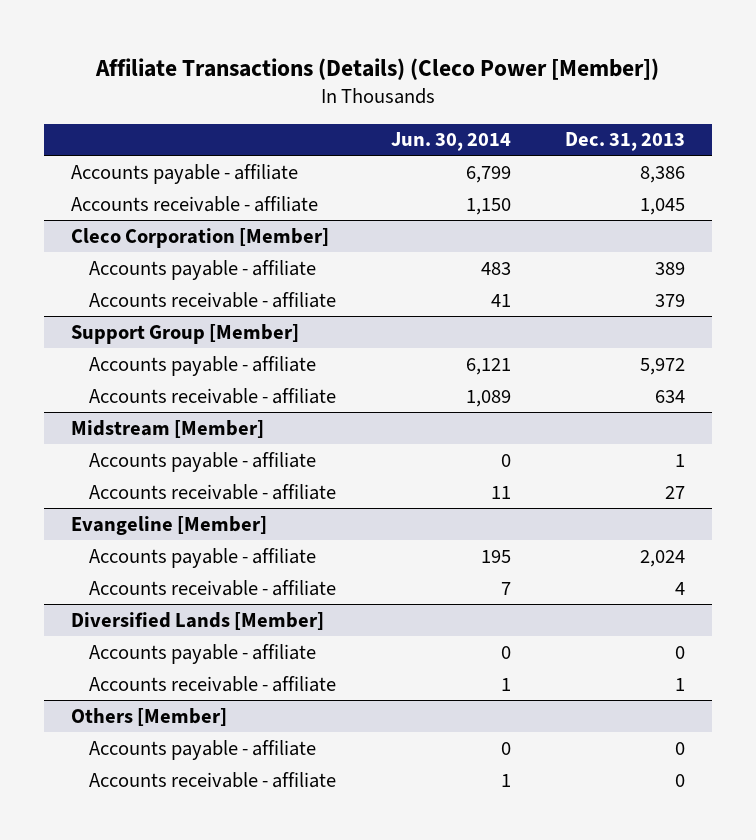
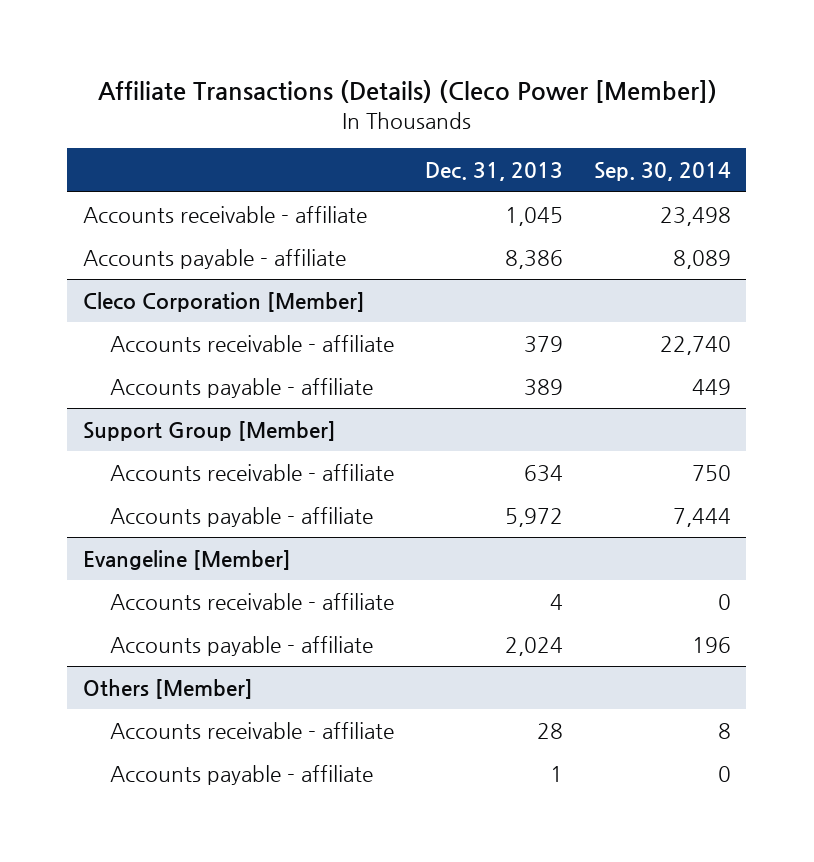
- | Jun. 30, 2014 | Dec. 31, 2013
+ | Dec. 31, 2013 | Sep. 30, 2014
moved down: Accounts payable - affiliate | 8,386 | 8,089
@ Cleco Corporation [Member]
moved down: Accounts payable - affiliate | 389 | 449
- Midstream [Member]
- Accounts payable - affiliate | 0 | 1
- Accounts receivable - affiliate | 11 | 27
@ Support Group [Member]
moved down: Accounts payable - affiliate | 5,972 | 7,444
- Diversified Lands [Member]
- Accounts payable - affiliate | 0 | 0
- Accounts receivable - affiliate | 1 | 1
@ Evangeline [Member]
moved down: Accounts payable - affiliate | 2,024 | 196
@ Others [Member]
- Accounts payable - affiliate | 0 | 0
- Accounts receivable - affiliate | 1 | 0
+ Accounts receivable - affiliate | 28 | 8
+ Accounts payable - affiliate | 1 | 0

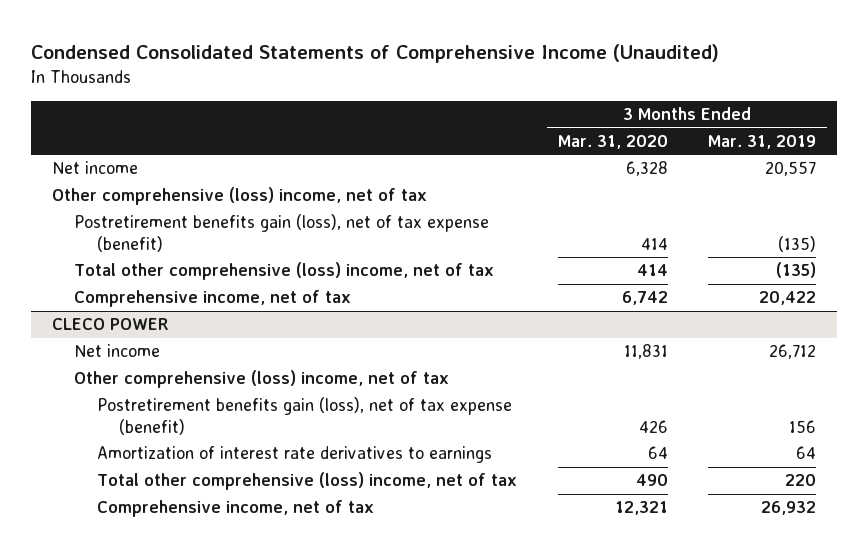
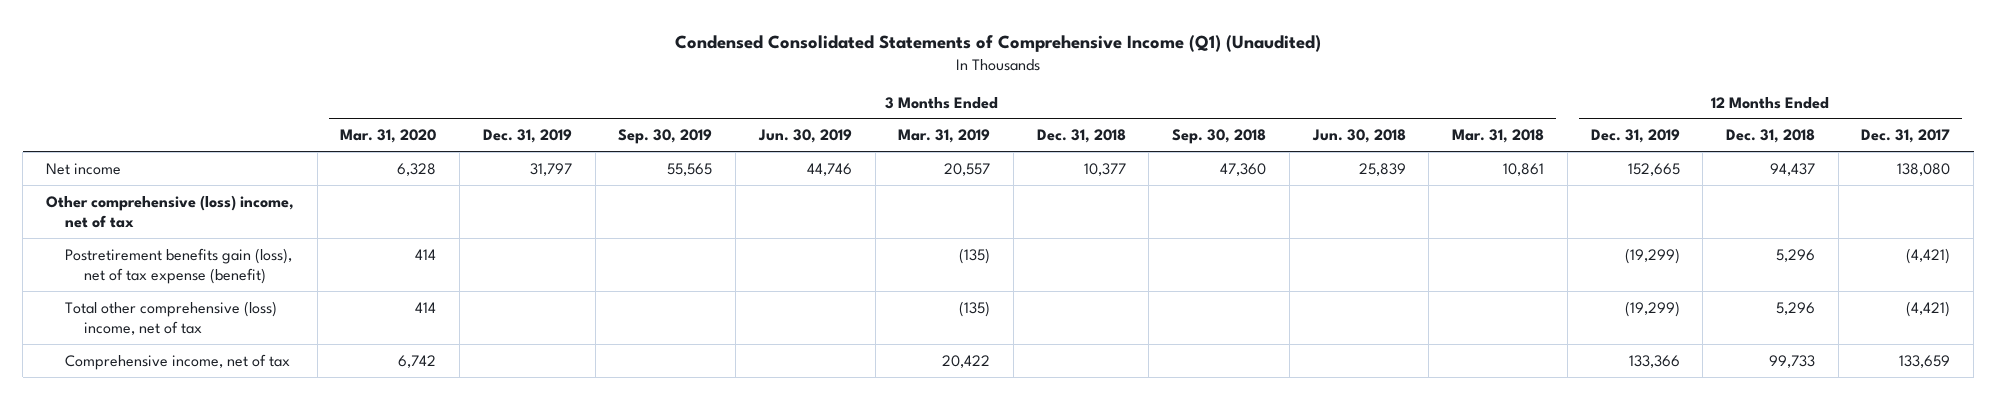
- Condensed Consolidated Statements of Comprehensive Income (Unaudited)
+ Condensed Consolidated Statements of Comprehensive Income (Q1) (Unaudited)
- | 3 Months Ended Mar. 31, 2020 | 3 Months Ended Mar. 31, 2019
+ | 3 Months Ended Mar. 31, 2020 | 3 Months Ended Dec. 31, 2019 | 3 Months Ended Sep. 30, 2019 | 3 Months Ended Jun. 30, 2019 | 3 Months Ended Mar. 31, 2019 | 3 Months Ended Dec. 31, 2018 | 3 Months Ended Sep. 30, 2018 | 3 Months Ended Jun. 30, 2018 | 3 Months Ended Mar. 31, 2018 | 12 Months Ended Dec. 31, 2019 | 12 Months Ended Dec. 31, 2018 | 12 Months Ended Dec. 31, 2017
- CLECO POWER
- Net income | 11,831 | 26,712
- Other comprehensive (loss) income, net of tax
- Postretirement benefits gain (loss), net of tax expense (benefit) | 426 | 156
- Amortization of interest rate derivatives to earnings | 64 | 64
- Total other comprehensive (loss) income, net of tax | 490 | 220
- Comprehensive income, net of tax | 12,321 | 26,932

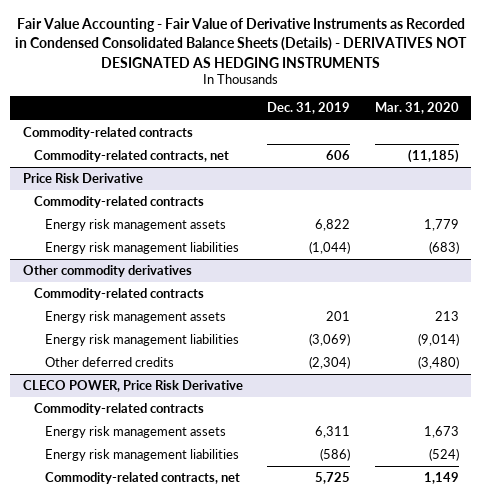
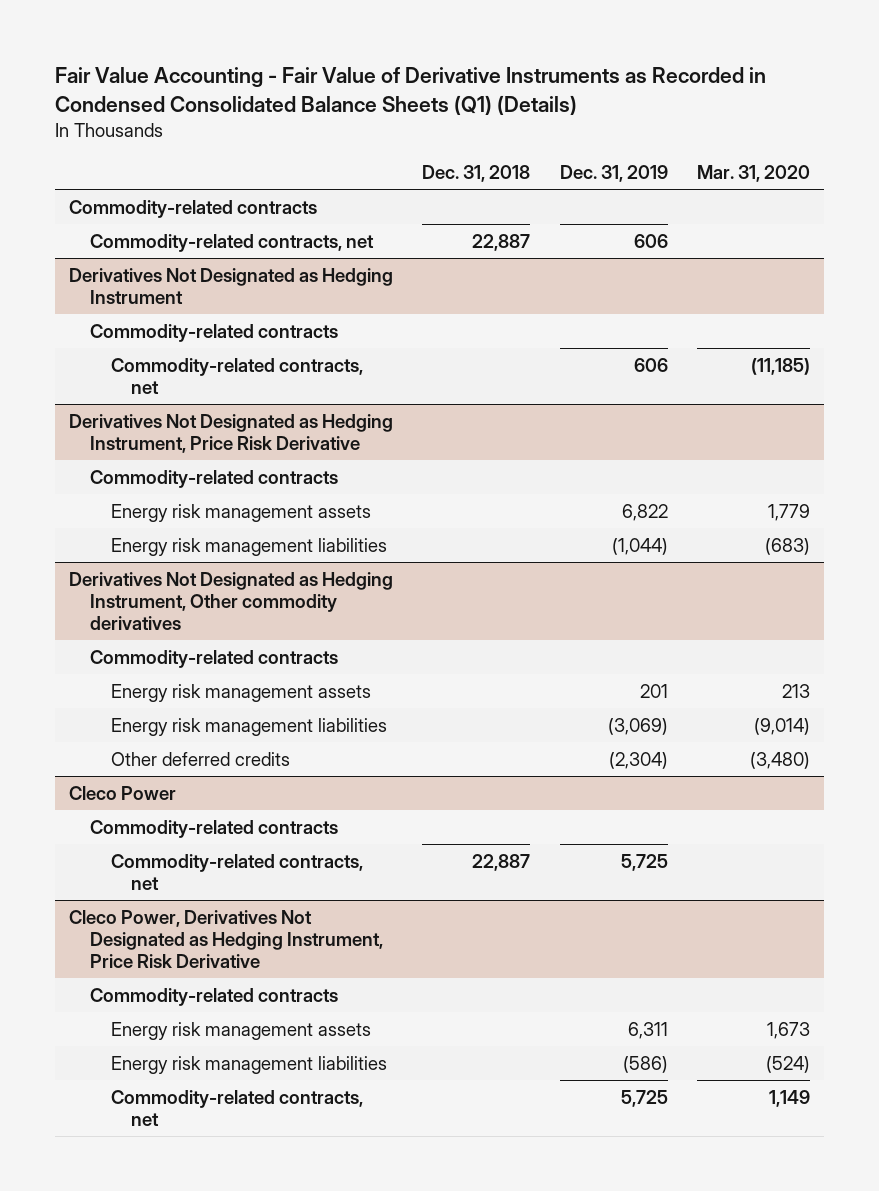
- Fair Value Accounting - Fair Value of Derivative Instruments as Recorded in Condensed Consolidated Balance Sheets (Details) - DERIVATIVES NOT DESIGNATED AS HEDGING INSTRUMENTS
+ Fair Value Accounting - Fair Value of Derivative Instruments as Recorded in Condensed Consolidated Balance Sheets (Q1) (Details)
- | Dec. 31, 2019 | Mar. 31, 2020
+ | Dec. 31, 2018 | Dec. 31, 2019 | Mar. 31, 2020
+ Commodity-related contracts, net | 22,887 | 606 |
+ Derivatives Not Designated as Hedging Instrument
+ Commodity-related contracts
- Price Risk Derivative
+ Derivatives Not Designated as Hedging Instrument, Price Risk Derivative
- Other commodity derivatives
+ Derivatives Not Designated as Hedging Instrument, Other commodity derivatives
- CLECO POWER, Price Risk Derivative
+ Cleco Power
+ Commodity-related contracts, net | 22,887 | 5,725 |
+ Cleco Power, Derivatives Not Designated as Hedging Instrument, Price Risk Derivative
+ Commodity-related contracts

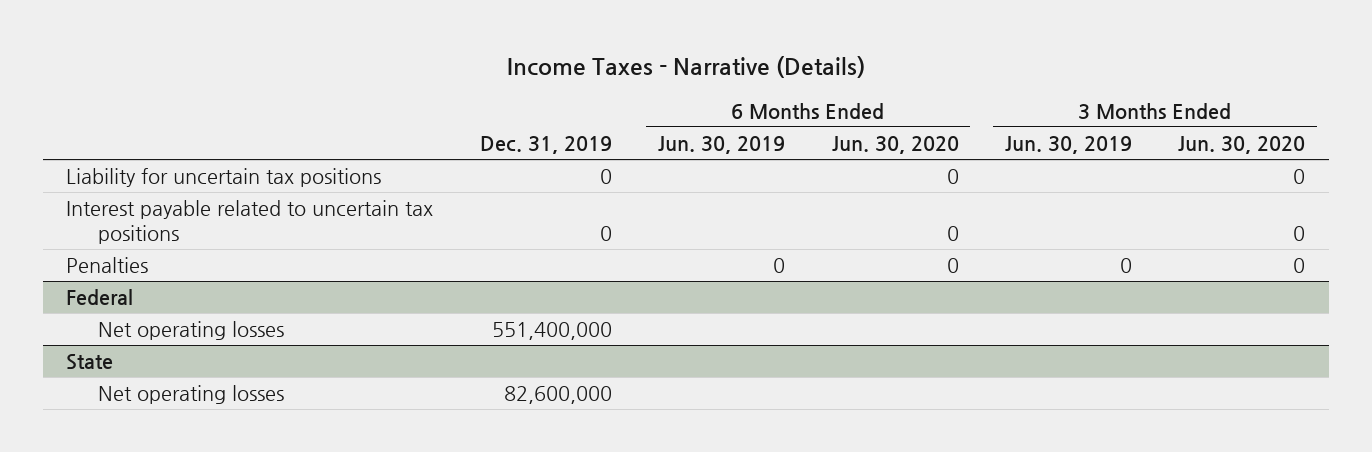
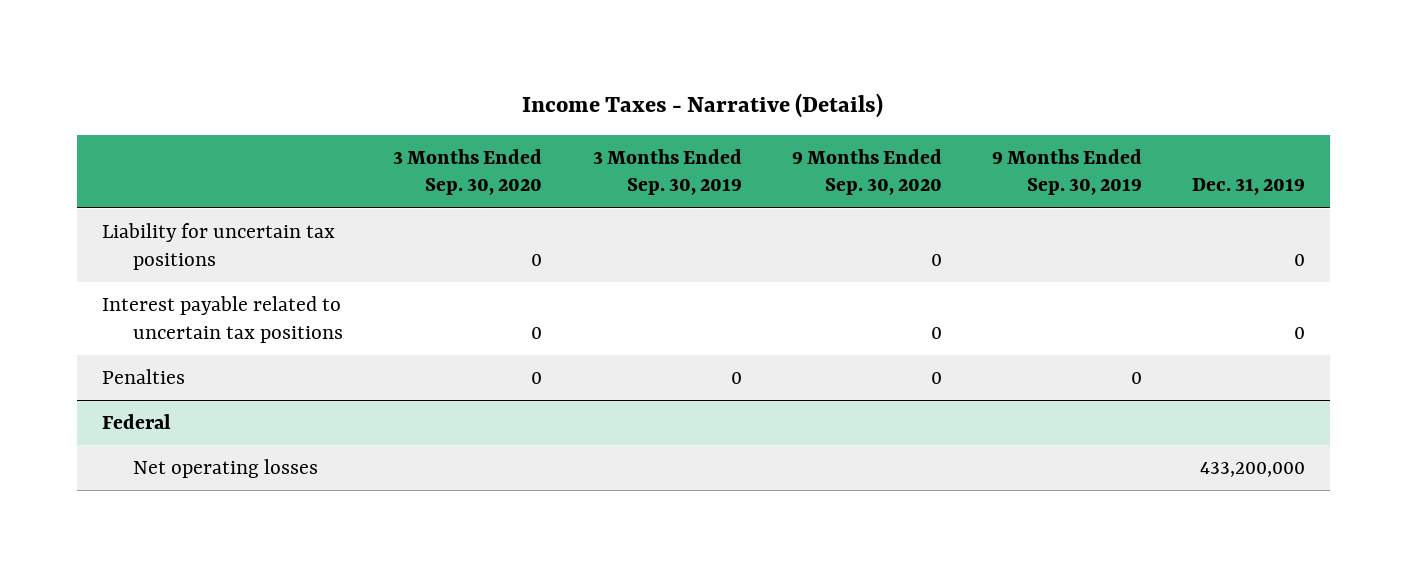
- | Dec. 31, 2019 | 6 Months Ended Jun. 30, 2019 | 6 Months Ended Jun. 30, 2020 | 3 Months Ended Jun. 30, 2019 | 3 Months Ended Jun. 30, 2020
+ | 3 Months Ended Sep. 30, 2020 | 3 Months Ended Sep. 30, 2019 | 9 Months Ended Sep. 30, 2020 | 9 Months Ended Sep. 30, 2019 | Dec. 31, 2019
@ Federal
- Net operating losses | 551,400,000 | | | |
- State
- Net operating losses | 82,600,000 | | | |
@ Federal
+ Net operating losses | | | | | 433,200,000

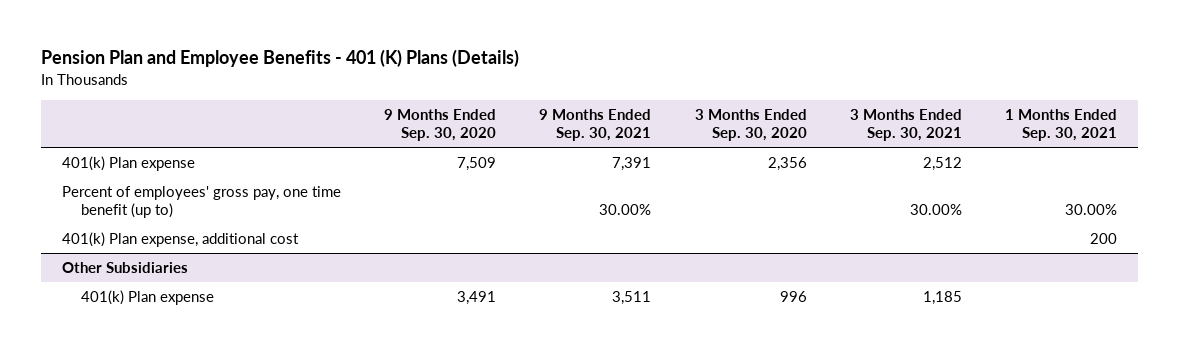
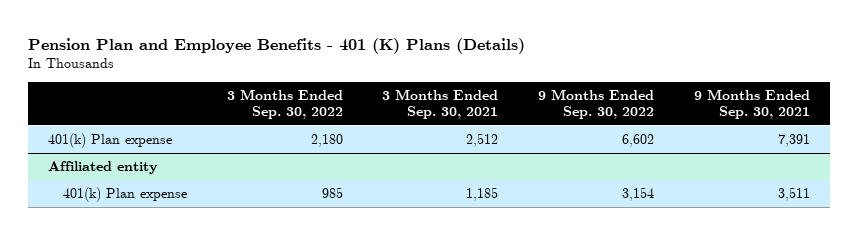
- | 9 Months Ended Sep. 30, 2020 | 9 Months Ended Sep. 30, 2021 | 3 Months Ended Sep. 30, 2020 | 3 Months Ended Sep. 30, 2021 | 1 Months Ended Sep. 30, 2021
+ | 3 Months Ended Sep. 30, 2022 | 3 Months Ended Sep. 30, 2021 | 9 Months Ended Sep. 30, 2022 | 9 Months Ended Sep. 30, 2021
- Percent of employees' gross pay, one time benefit (up to) | | 30.00% | | 30.00% | 30.00%
- 401(k) Plan expense, additional cost | | | | | 200
- Other Subsidiaries
+ Affiliated entity

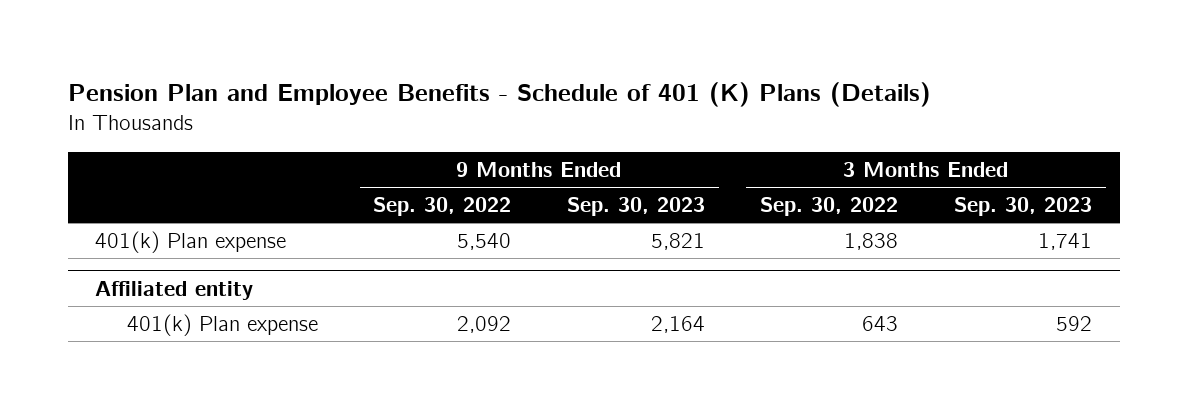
- Pension Plan and Employee Benefits - 401 (K) Plans (Details)
+ Pension Plan and Employee Benefits - Schedule of 401 (K) Plans (Details)
- | 3 Months Ended Sep. 30, 2022 | 3 Months Ended Sep. 30, 2021 | 9 Months Ended Sep. 30, 2022 | 9 Months Ended Sep. 30, 2021
+ | 9 Months Ended Sep. 30, 2022 | 9 Months Ended Sep. 30, 2023 | 3 Months Ended Sep. 30, 2022 | 3 Months Ended Sep. 30, 2023
- 401(k) Plan expense | 2,180 | 2,512 | 6,602 | 7,391
+ 401(k) Plan expense | 5,540 | 5,821 | 1,838 | 1,741
@ Affiliated entity
- 401(k) Plan expense | 985 | 1,185 | 3,154 | 3,511
+ 401(k) Plan expense | 2,092 | 2,164 | 643 | 592

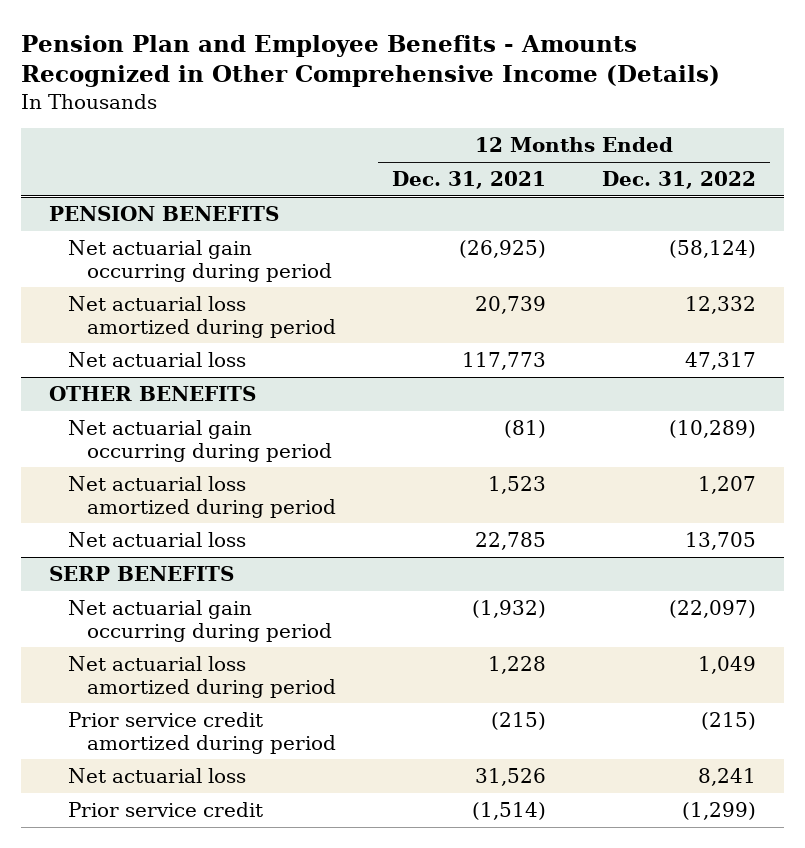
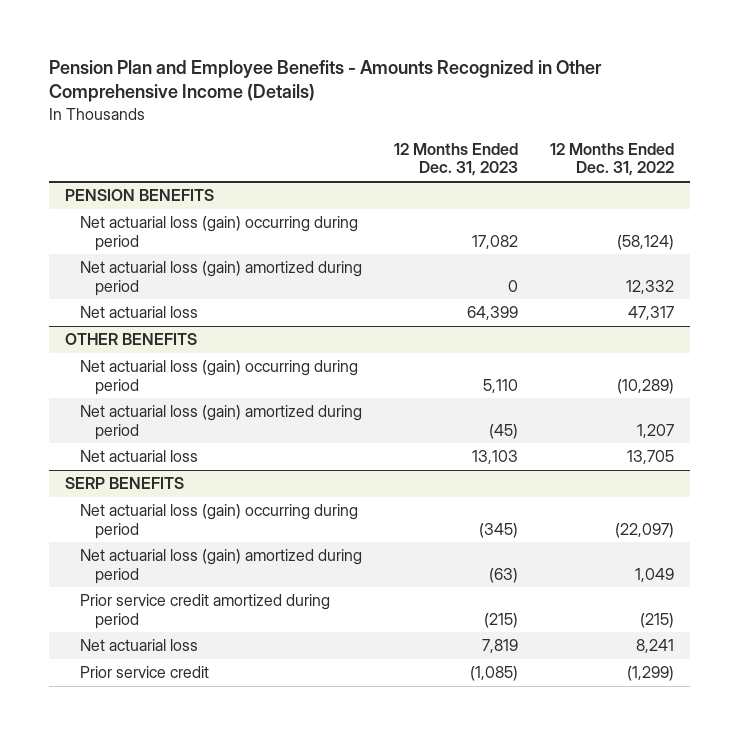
- | 12 Months Ended Dec. 31, 2021 | 12 Months Ended Dec. 31, 2022
+ | 12 Months Ended Dec. 31, 2023 | 12 Months Ended Dec. 31, 2022
@ PENSION BENEFITS
- Net actuarial gain occurring during period | (26,925) | (58,124)
- Net actuarial loss amortized during period | 20,739 | 12,332
+ Net actuarial loss (gain) occurring during period | 17,082 | (58,124)
+ Net actuarial loss (gain) amortized during period | 0 | 12,332
@ OTHER BENEFITS
- Net actuarial gain occurring during period | (81) | (10,289)
- Net actuarial loss amortized during period | 1,523 | 1,207
+ Net actuarial loss (gain) occurring during period | 5,110 | (10,289)
+ Net actuarial loss (gain) amortized during period | (45) | 1,207
@ SERP BENEFITS
- Net actuarial gain occurring during period | (1,932) | (22,097)
- Net actuarial loss amortized during period | 1,228 | 1,049
+ Net actuarial loss (gain) occurring during period | (345) | (22,097)
+ Net actuarial loss (gain) amortized during period | (63) | 1,049

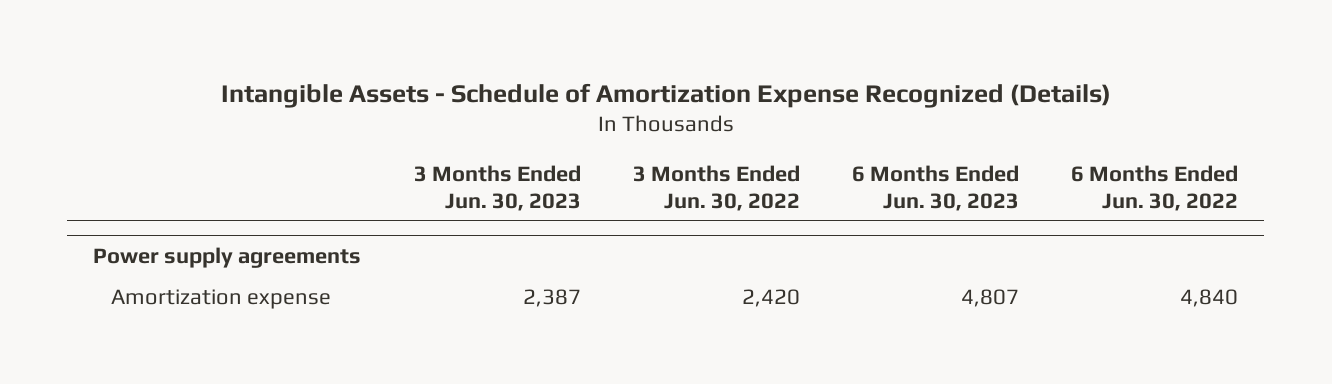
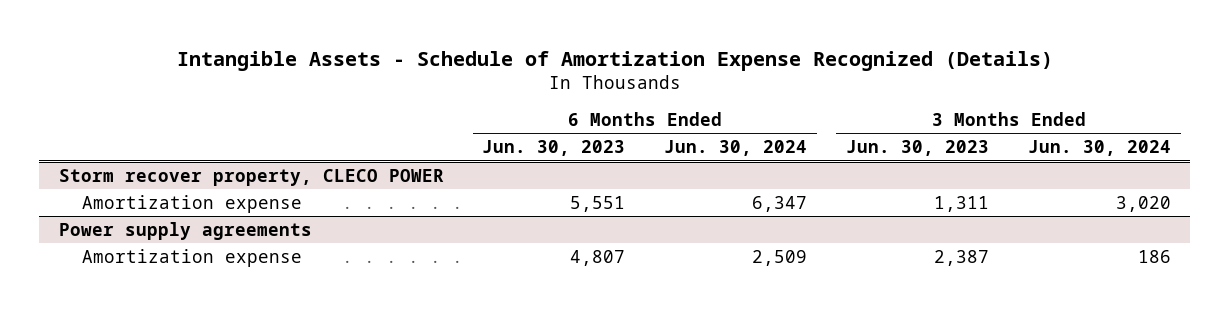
- | 3 Months Ended Jun. 30, 2023 | 3 Months Ended Jun. 30, 2022 | 6 Months Ended Jun. 30, 2023 | 6 Months Ended Jun. 30, 2022
+ | 6 Months Ended Jun. 30, 2023 | 6 Months Ended Jun. 30, 2024 | 3 Months Ended Jun. 30, 2023 | 3 Months Ended Jun. 30, 2024
+ Storm recover property, CLECO POWER
+ Amortization expense | 5,551 | 6,347 | 1,311 | 3,020

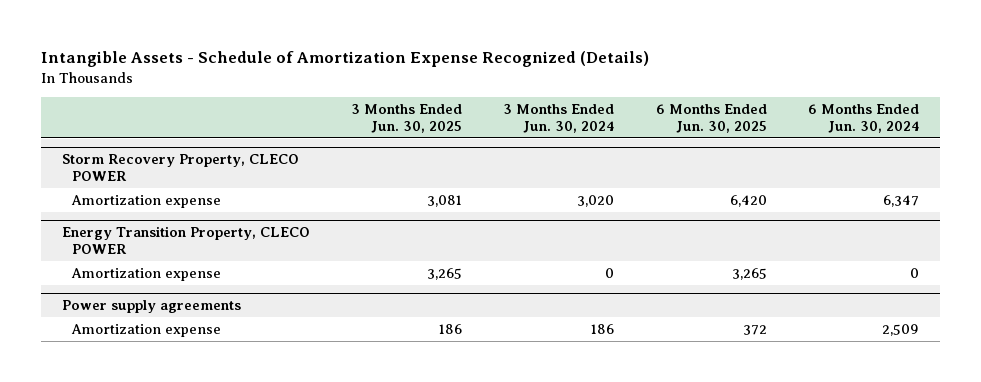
- | 6 Months Ended Jun. 30, 2023 | 6 Months Ended Jun. 30, 2024 | 3 Months Ended Jun. 30, 2023 | 3 Months Ended Jun. 30, 2024
+ | 3 Months Ended Jun. 30, 2025 | 3 Months Ended Jun. 30, 2024 | 6 Months Ended Jun. 30, 2025 | 6 Months Ended Jun. 30, 2024
- Storm recover property, CLECO POWER
+ Storm Recovery Property, CLECO POWER
+ Energy Transition Property, CLECO POWER
+ Amortization expense | 3,265 | 0 | 3,265 | 0

